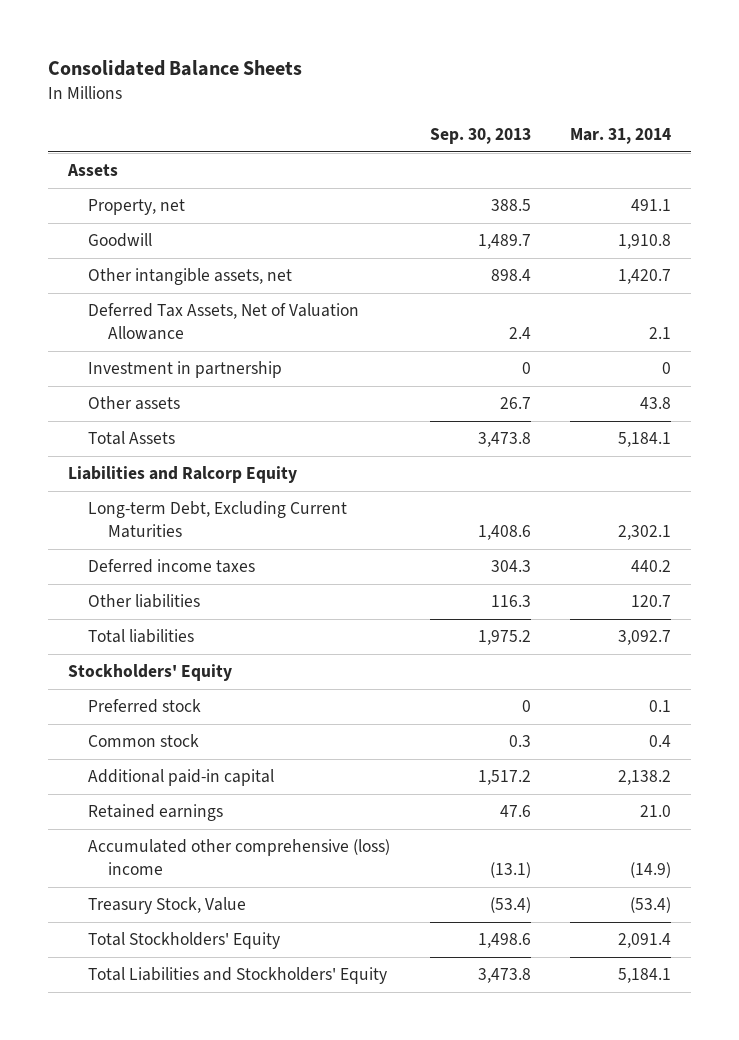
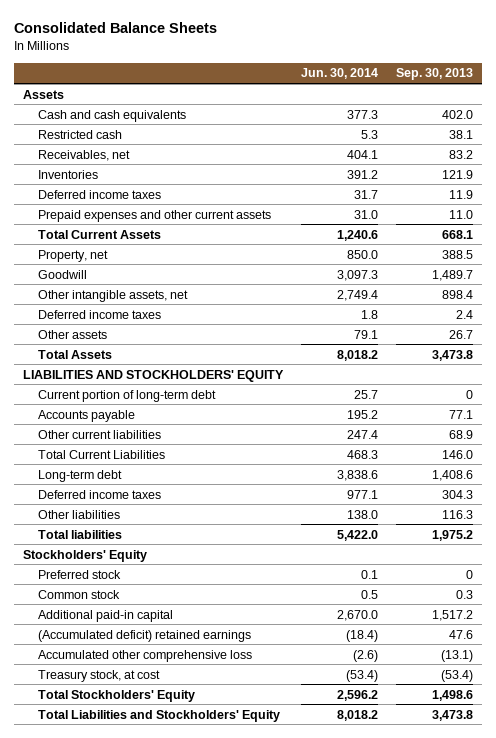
- | Sep. 30, 2013 | Mar. 31, 2014
+ | Jun. 30, 2014 | Sep. 30, 2013
+ Cash and cash equivalents | 377.3 | 402.0
+ Restricted cash | 5.3 | 38.1
+ Receivables, net | 404.1 | 83.2
+ Inventories | 391.2 | 121.9
+ Deferred income taxes | 31.7 | 11.9
+ Prepaid expenses and other current assets | 31.0 | 11.0
+ Total Current Assets | 1,240.6 | 668.1
- Deferred Tax Assets, Net of Valuation Allowance | 2.4 | 2.1
- Investment in partnership | 0 | 0
+ Deferred income taxes | 1.8 | 2.4
- Liabilities and Ralcorp Equity
- Long-term Debt, Excluding Current Maturities | 1,408.6 | 2,302.1
+ LIABILITIES AND STOCKHOLDERS' EQUITY
+ Current portion of long-term debt | 25.7 | 0
+ Accounts payable | 195.2 | 77.1
+ Other current liabilities | 247.4 | 68.9
+ Total Current Liabilities | 468.3 | 146.0
+ Long-term debt | 3,838.6 | 1,408.6
- Retained earnings | 47.6 | 21.0
- Accumulated other comprehensive (loss) income | (13.1) | (14.9)
- Treasury Stock, Value | (53.4) | (53.4)
+ (Accumulated deficit) retained earnings | (18.4) | 47.6
+ Accumulated other comprehensive loss | (2.6) | (13.1)
+ Treasury stock, at cost | (53.4) | (53.4)

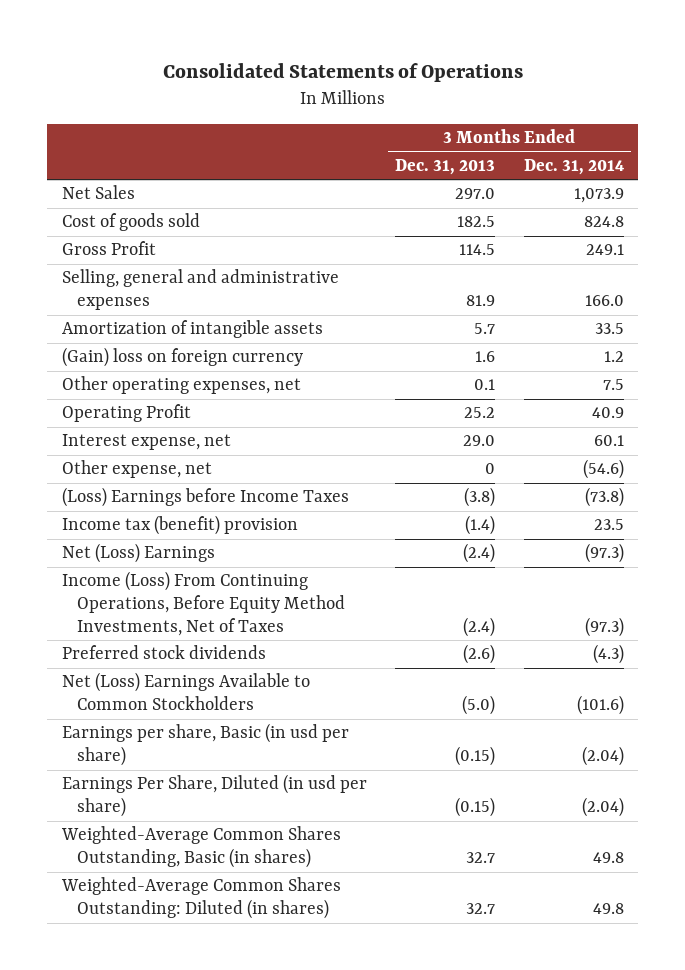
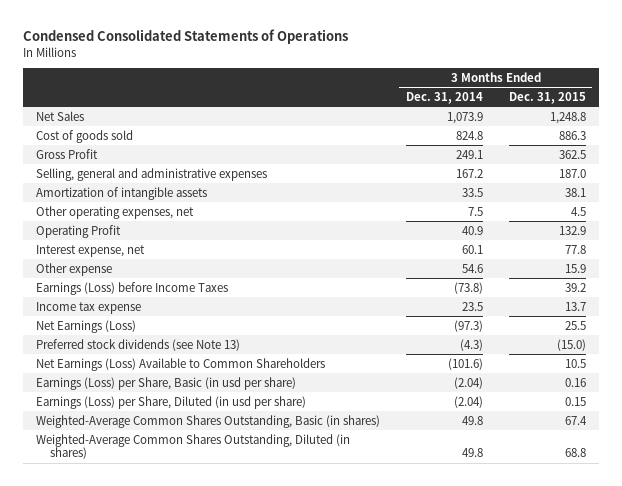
- Consolidated Statements of Operations
+ Condensed Consolidated Statements of Operations
- | 3 Months Ended Dec. 31, 2013 | 3 Months Ended Dec. 31, 2014
+ | 3 Months Ended Dec. 31, 2014 | 3 Months Ended Dec. 31, 2015
- Selling, general and administrative expenses | 81.9 | 166.0
+ Selling, general and administrative expenses | 167.2 | 187.0
- (Gain) loss on foreign currency | 1.6 | 1.2
- Other expense, net | 0 | (54.6)
- (Loss) Earnings before Income Taxes | (3.8) | (73.8)
- Income tax (benefit) provision | (1.4) | 23.5
- Net (Loss) Earnings | (2.4) | (97.3)
- Income (Loss) From Continuing Operations, Before Equity Method Investments, Net of Taxes | (2.4) | (97.3)
- Preferred stock dividends | (2.6) | (4.3)
- Net (Loss) Earnings Available to Common Stockholders | (5.0) | (101.6)
- Earnings per share, Basic (in usd per share) | (0.15) | (2.04)
- Earnings Per Share, Diluted (in usd per share) | (0.15) | (2.04)
+ Other expense | 54.6 | 15.9
+ Earnings (Loss) before Income Taxes | (73.8) | 39.2
+ Income tax expense | 23.5 | 13.7
+ Net Earnings (Loss) | (97.3) | 25.5
+ Preferred stock dividends (see Note 13) | (4.3) | (15.0)
+ Net Earnings (Loss) Available to Common Shareholders | (101.6) | 10.5
+ Earnings (Loss) per Share, Basic (in usd per share) | (2.04) | 0.16
+ Earnings (Loss) per Share, Diluted (in usd per share) | (2.04) | 0.15
- Weighted-Average Common Shares Outstanding: Diluted (in shares) | 32.7 | 49.8
+ Weighted-Average Common Shares Outstanding, Diluted (in shares) | 49.8 | 68.8

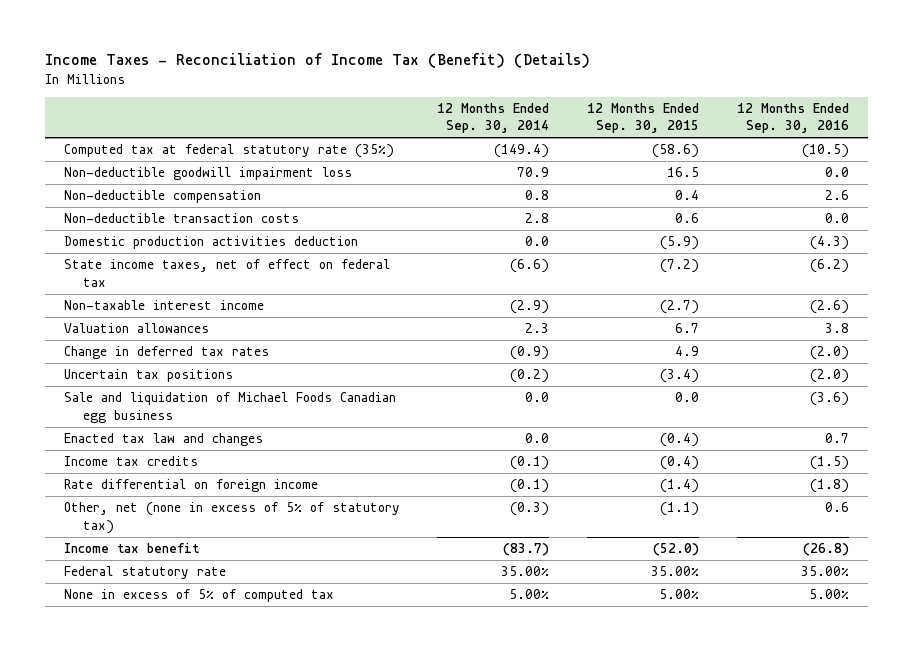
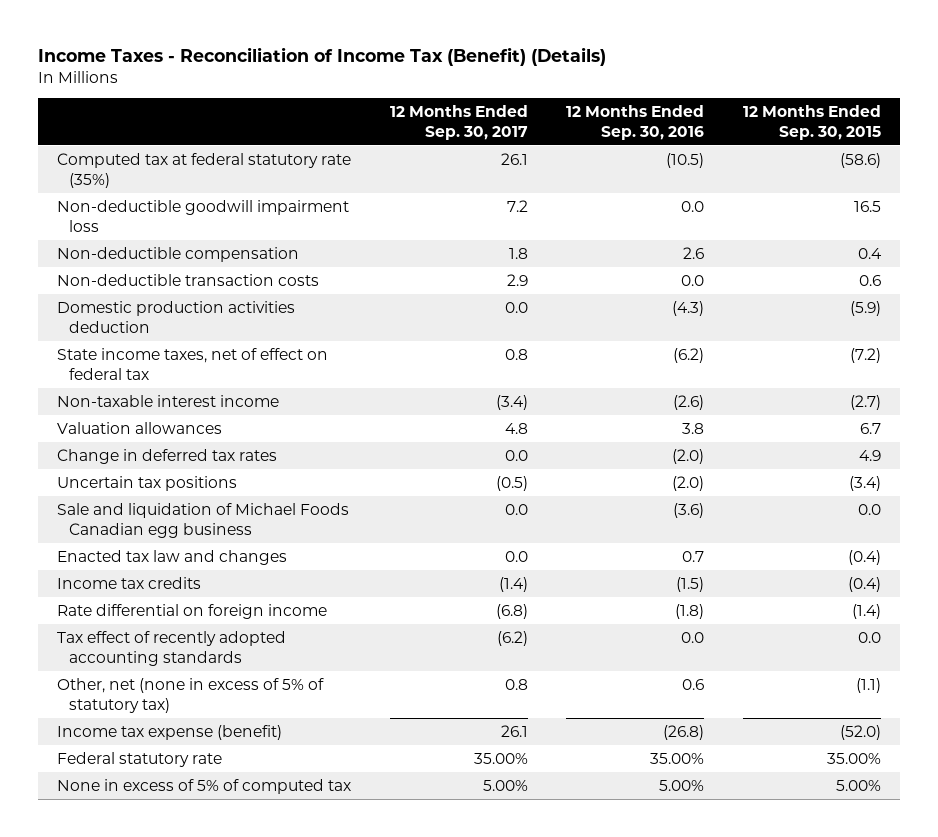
- | 12 Months Ended Sep. 30, 2014 | 12 Months Ended Sep. 30, 2015 | 12 Months Ended Sep. 30, 2016
+ | 12 Months Ended Sep. 30, 2017 | 12 Months Ended Sep. 30, 2016 | 12 Months Ended Sep. 30, 2015
+ Tax effect of recently adopted accounting standards | (6.2) | 0.0 | 0.0
- Income tax benefit | (83.7) | (52.0) | (26.8)
+ Income tax expense (benefit) | 26.1 | (26.8) | (52.0)

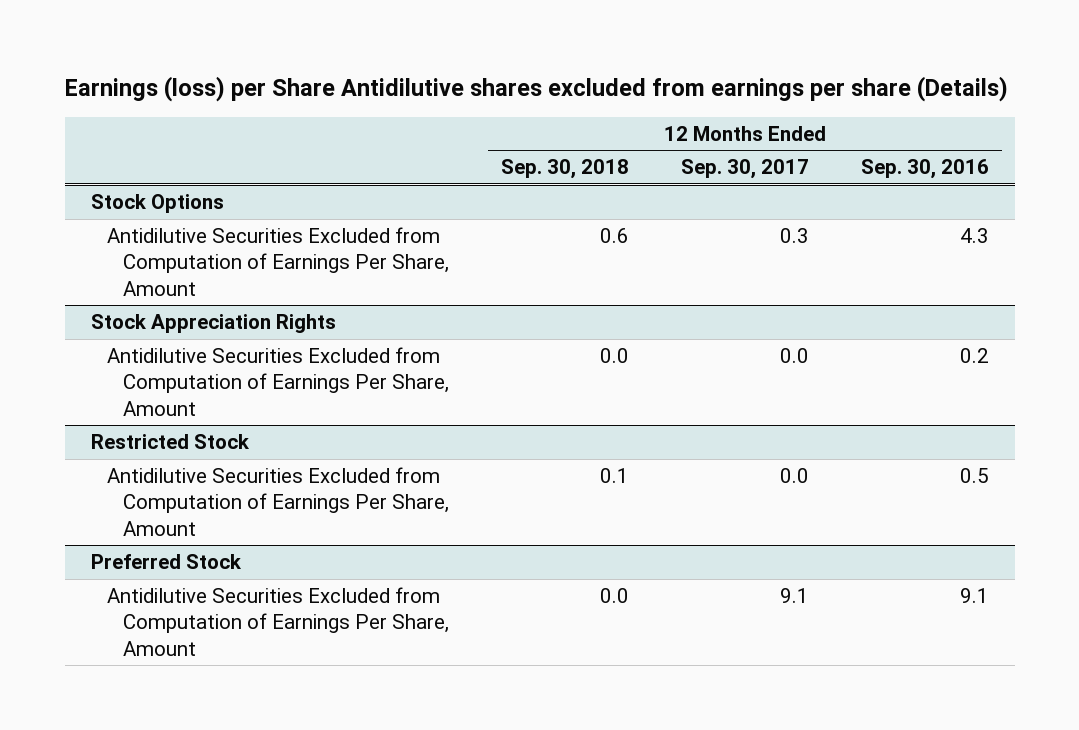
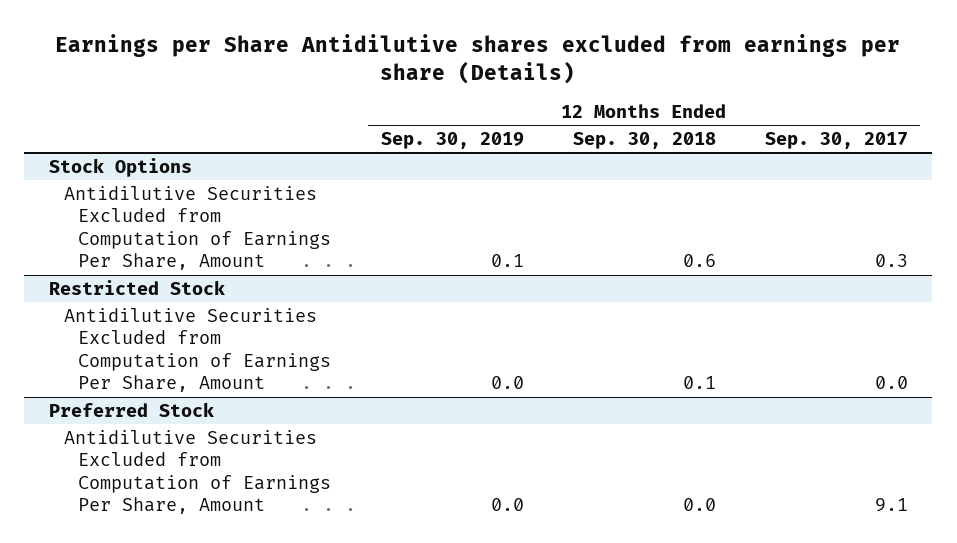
- Earnings (loss) per Share Antidilutive shares excluded from earnings per share (Details)
+ Earnings per Share Antidilutive shares excluded from earnings per share (Details)
- | 12 Months Ended Sep. 30, 2018 | 12 Months Ended Sep. 30, 2017 | 12 Months Ended Sep. 30, 2016
+ | 12 Months Ended Sep. 30, 2019 | 12 Months Ended Sep. 30, 2018 | 12 Months Ended Sep. 30, 2017
- Stock Appreciation Rights
- Antidilutive Securities Excluded from Computation of Earnings Per Share, Amount | 0.0 | 0.0 | 0.2

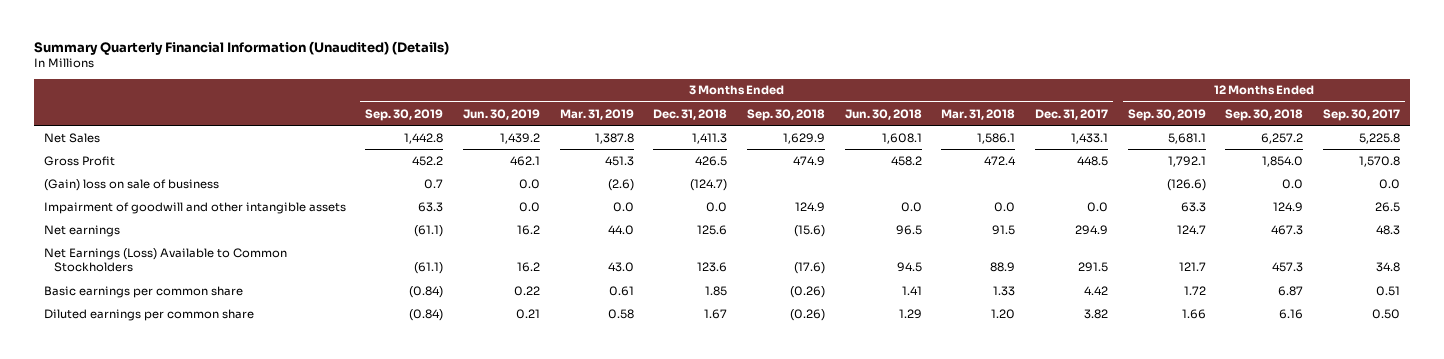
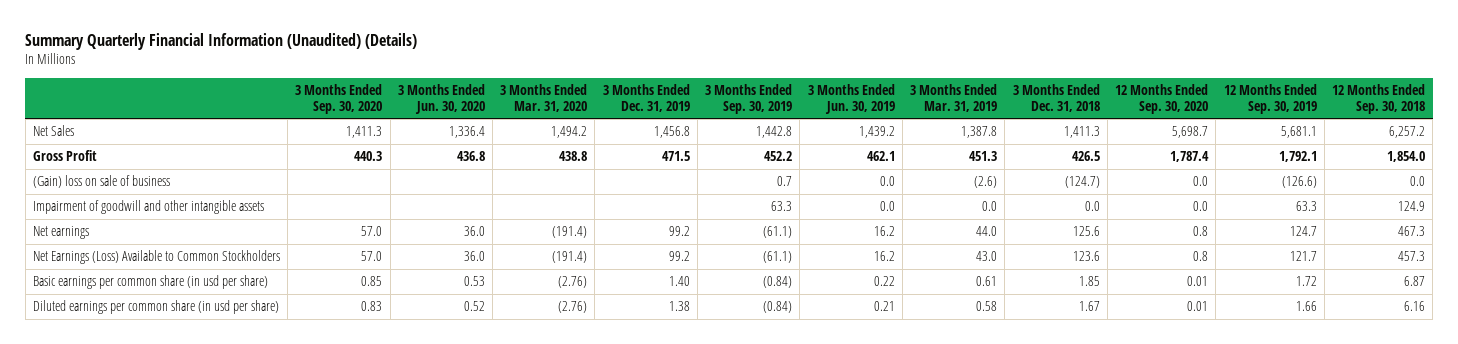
- | 3 Months Ended Sep. 30, 2019 | 3 Months Ended Jun. 30, 2019 | 3 Months Ended Mar. 31, 2019 | 3 Months Ended Dec. 31, 2018 | 3 Months Ended Sep. 30, 2018 | 3 Months Ended Jun. 30, 2018 | 3 Months Ended Mar. 31, 2018 | 3 Months Ended Dec. 31, 2017 | 12 Months Ended Sep. 30, 2019 | 12 Months Ended Sep. 30, 2018 | 12 Months Ended Sep. 30, 2017
+ | 3 Months Ended Sep. 30, 2020 | 3 Months Ended Jun. 30, 2020 | 3 Months Ended Mar. 31, 2020 | 3 Months Ended Dec. 31, 2019 | 3 Months Ended Sep. 30, 2019 | 3 Months Ended Jun. 30, 2019 | 3 Months Ended Mar. 31, 2019 | 3 Months Ended Dec. 31, 2018 | 12 Months Ended Sep. 30, 2020 | 12 Months Ended Sep. 30, 2019 | 12 Months Ended Sep. 30, 2018
- Basic earnings per common share | (0.84) | 0.22 | 0.61 | 1.85 | (0.26) | 1.41 | 1.33 | 4.42 | 1.72 | 6.87 | 0.51
- Diluted earnings per common share | (0.84) | 0.21 | 0.58 | 1.67 | (0.26) | 1.29 | 1.20 | 3.82 | 1.66 | 6.16 | 0.50
+ Basic earnings per common share (in usd per share) | 0.85 | 0.53 | (2.76) | 1.40 | (0.84) | 0.22 | 0.61 | 1.85 | 0.01 | 1.72 | 6.87
+ Diluted earnings per common share (in usd per share) | 0.83 | 0.52 | (2.76) | 1.38 | (0.84) | 0.21 | 0.58 | 1.67 | 0.01 | 1.66 | 6.16

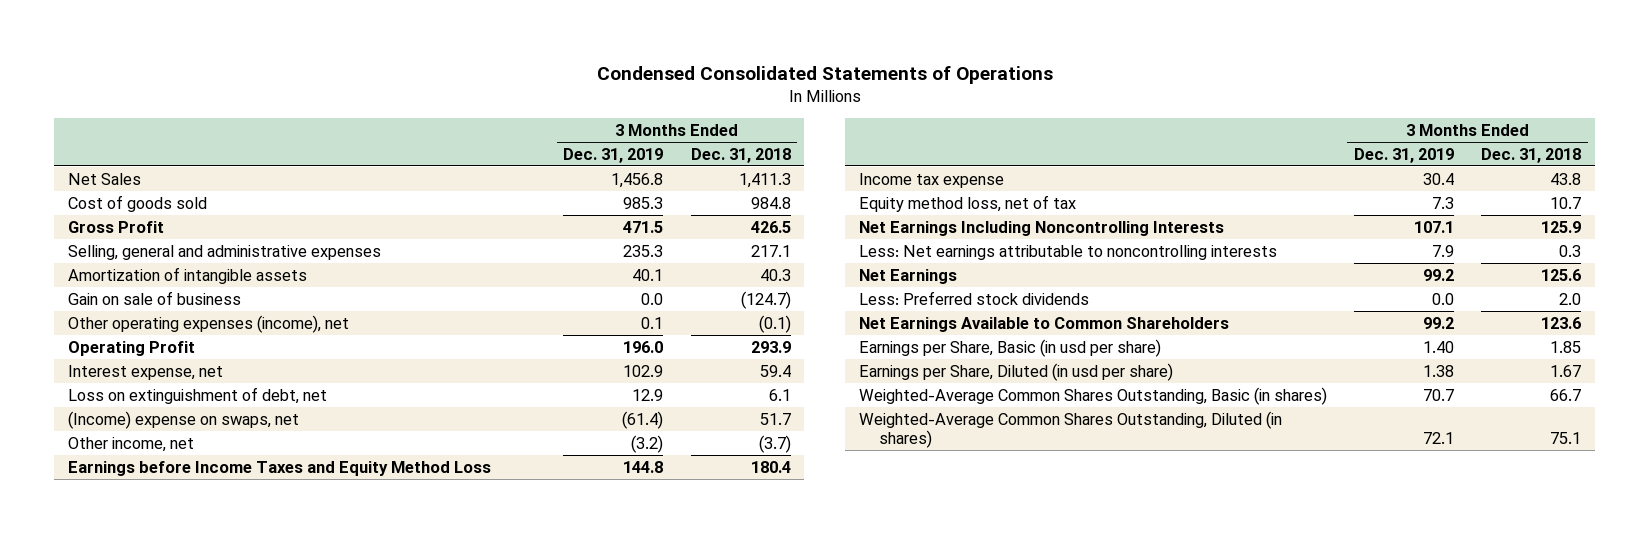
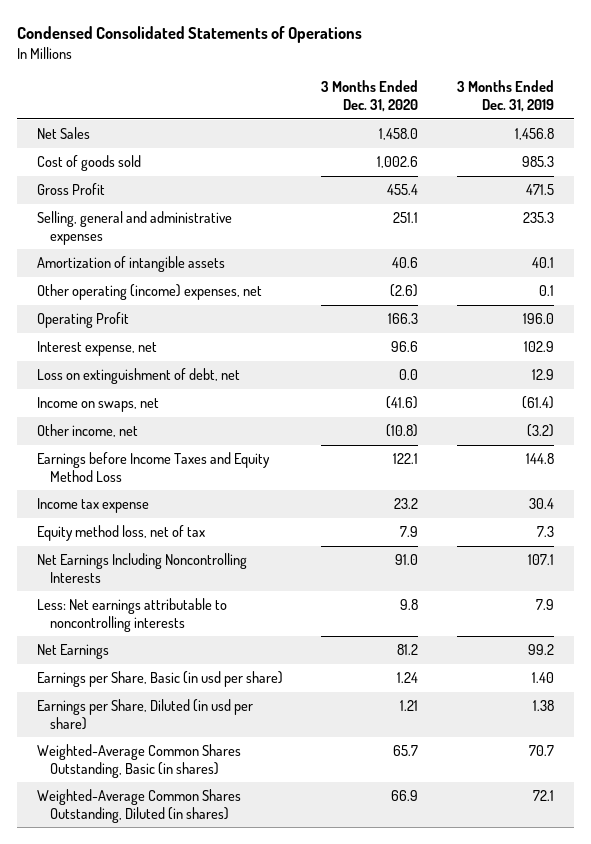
- | 3 Months Ended Dec. 31, 2019 | 3 Months Ended Dec. 31, 2018
+ | 3 Months Ended Dec. 31, 2020 | 3 Months Ended Dec. 31, 2019
- Gain on sale of business | 0.0 | (124.7)
- Other operating expenses (income), net | 0.1 | (0.1)
+ Other operating (income) expenses, net | (2.6) | 0.1
- (Income) expense on swaps, net | (61.4) | 51.7
+ Income on swaps, net | (41.6) | (61.4)
- Less: Preferred stock dividends | 0.0 | 2.0
- Net Earnings Available to Common Shareholders | 99.2 | 123.6

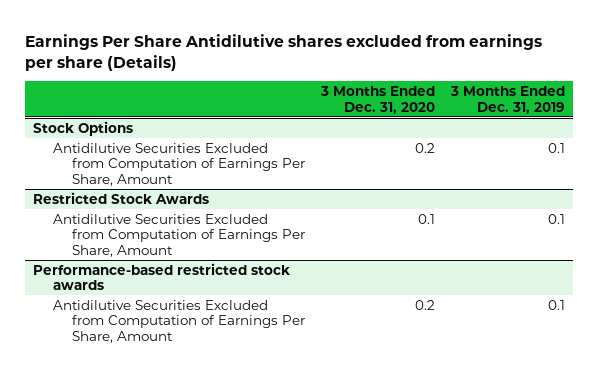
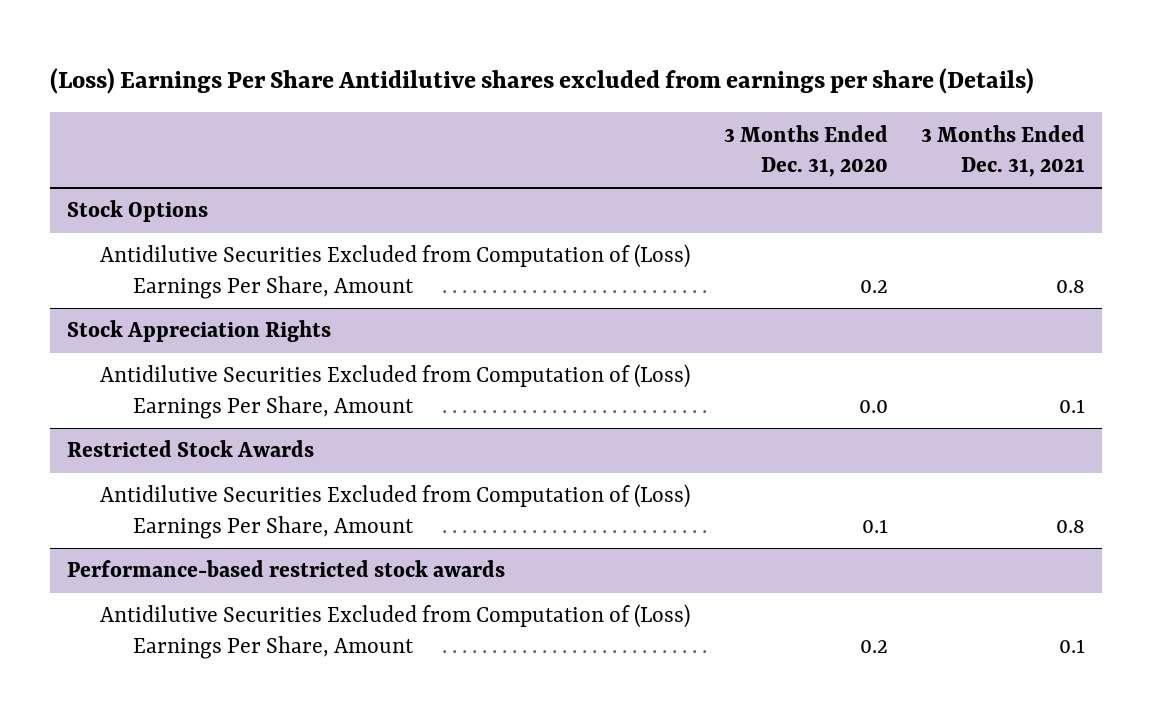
- Earnings Per Share Antidilutive shares excluded from earnings per share (Details)
+ (Loss) Earnings Per Share Antidilutive shares excluded from earnings per share (Details)
- | 3 Months Ended Dec. 31, 2020 | 3 Months Ended Dec. 31, 2019
+ | 3 Months Ended Dec. 31, 2020 | 3 Months Ended Dec. 31, 2021
@ Stock Options
- Antidilutive Securities Excluded from Computation of Earnings Per Share, Amount | 0.2 | 0.1
+ Antidilutive Securities Excluded from Computation of (Loss) Earnings Per Share, Amount | 0.2 | 0.8
+ Stock Appreciation Rights
+ Antidilutive Securities Excluded from Computation of (Loss) Earnings Per Share, Amount | 0.0 | 0.1
@ Restricted Stock Awards
- Antidilutive Securities Excluded from Computation of Earnings Per Share, Amount | 0.1 | 0.1
+ Antidilutive Securities Excluded from Computation of (Loss) Earnings Per Share, Amount | 0.1 | 0.8
@ Performance-based restricted stock awards
- Antidilutive Securities Excluded from Computation of Earnings Per Share, Amount | 0.2 | 0.1
+ Antidilutive Securities Excluded from Computation of (Loss) Earnings Per Share, Amount | 0.2 | 0.1

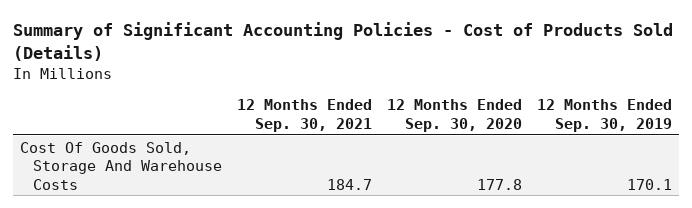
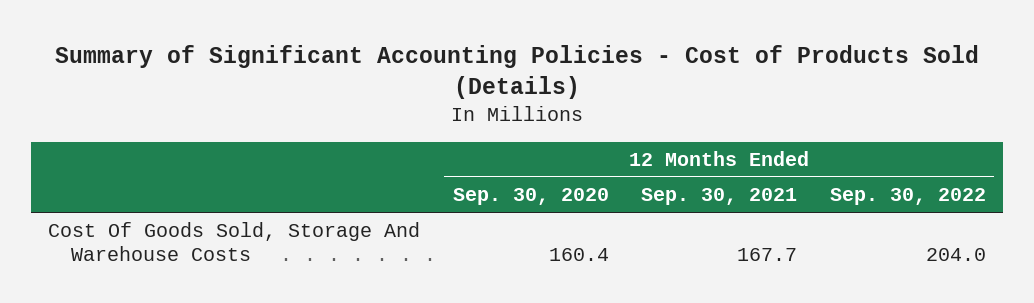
- | 12 Months Ended Sep. 30, 2021 | 12 Months Ended Sep. 30, 2020 | 12 Months Ended Sep. 30, 2019
+ | 12 Months Ended Sep. 30, 2020 | 12 Months Ended Sep. 30, 2021 | 12 Months Ended Sep. 30, 2022
- Cost Of Goods Sold, Storage And Warehouse Costs | 184.7 | 177.8 | 170.1
+ Cost Of Goods Sold, Storage And Warehouse Costs | 160.4 | 167.7 | 204.0

